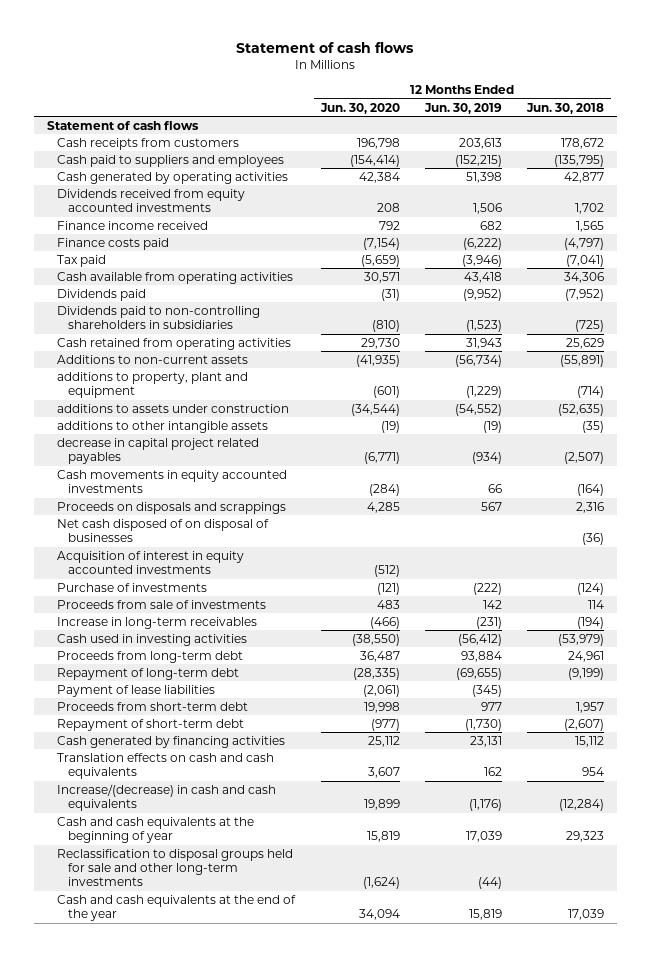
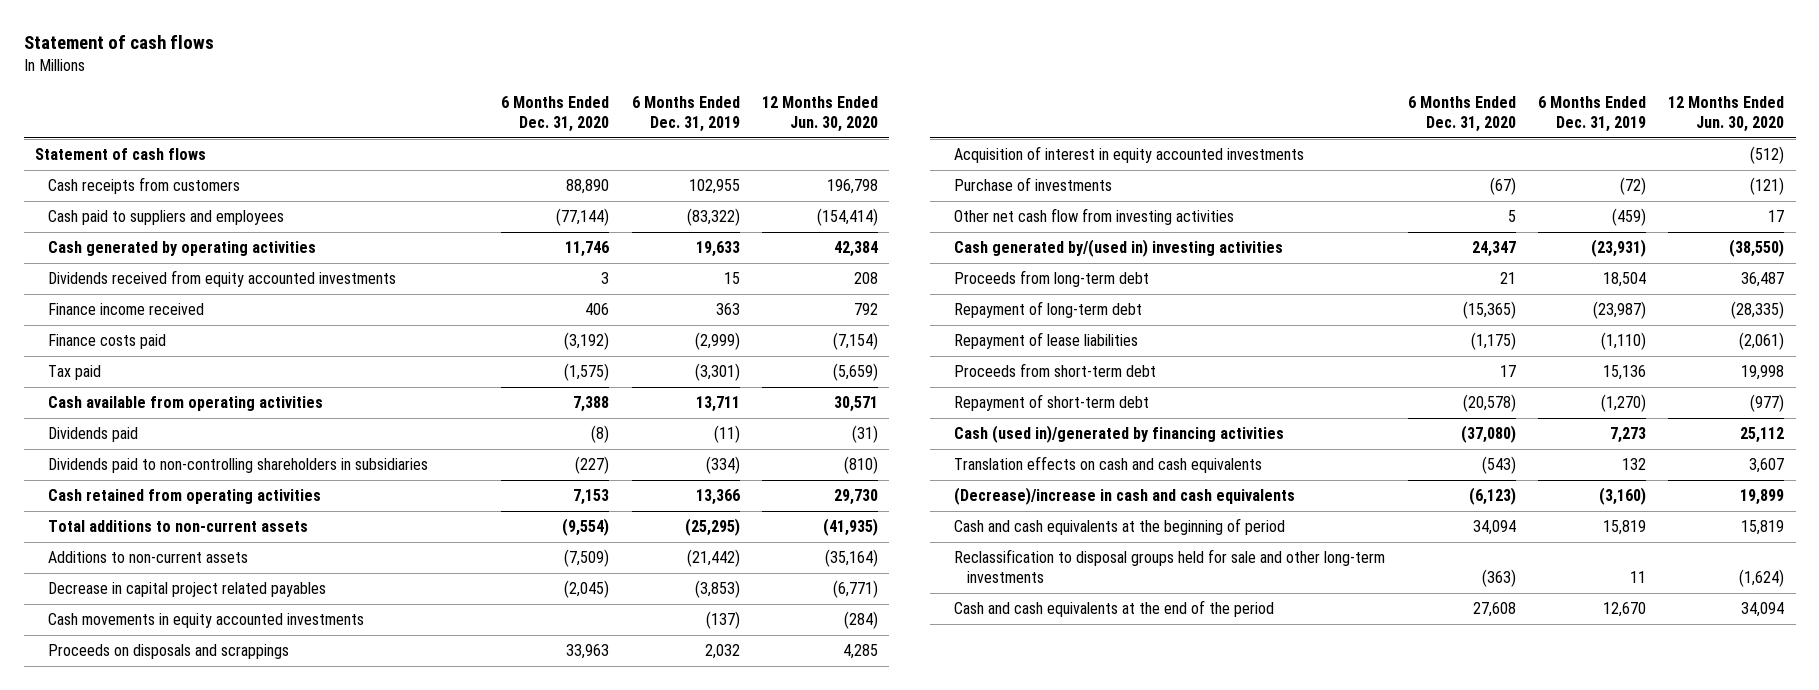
- | 12 Months Ended Jun. 30, 2020 | 12 Months Ended Jun. 30, 2019 | 12 Months Ended Jun. 30, 2018
+ | 6 Months Ended Dec. 31, 2020 | 6 Months Ended Dec. 31, 2019 | 12 Months Ended Jun. 30, 2020
- Additions to non-current assets | (41,935) | (56,734) | (55,891)
- additions to property, plant and equipment | (601) | (1,229) | (714)
- additions to assets under construction | (34,544) | (54,552) | (52,635)
- additions to other intangible assets | (19) | (19) | (35)
- decrease in capital project related payables | (6,771) | (934) | (2,507)
+ Total additions to non-current assets | (9,554) | (25,295) | (41,935)
+ Additions to non-current assets | (7,509) | (21,442) | (35,164)
+ Decrease in capital project related payables | (2,045) | (3,853) | (6,771)
- Net cash disposed of on disposal of businesses | | | (36)
- Proceeds from sale of investments | 483 | 142 | 114
- Increase in long-term receivables | (466) | (231) | (194)
- Cash used in investing activities | (38,550) | (56,412) | (53,979)
+ Other net cash flow from investing activities | 5 | (459) | 17
+ Cash generated by/(used in) investing activities | 24,347 | (23,931) | (38,550)
- Payment of lease liabilities | (2,061) | (345) |
+ Repayment of lease liabilities | (1,175) | (1,110) | (2,061)
- Cash generated by financing activities | 25,112 | 23,131 | 15,112
+ Cash (used in)/generated by financing activities | (37,080) | 7,273 | 25,112
- Increase/(decrease) in cash and cash equivalents | 19,899 | (1,176) | (12,284)
- Cash and cash equivalents at the beginning of year | 15,819 | 17,039 | 29,323
+ (Decrease)/increase in cash and cash equivalents | (6,123) | (3,160) | 19,899
+ Cash and cash equivalents at the beginning of period | 34,094 | 15,819 | 15,819
- Cash and cash equivalents at the end of the year | 34,094 | 15,819 | 17,039
+ Cash and cash equivalents at the end of the period | 27,608 | 12,670 | 34,094

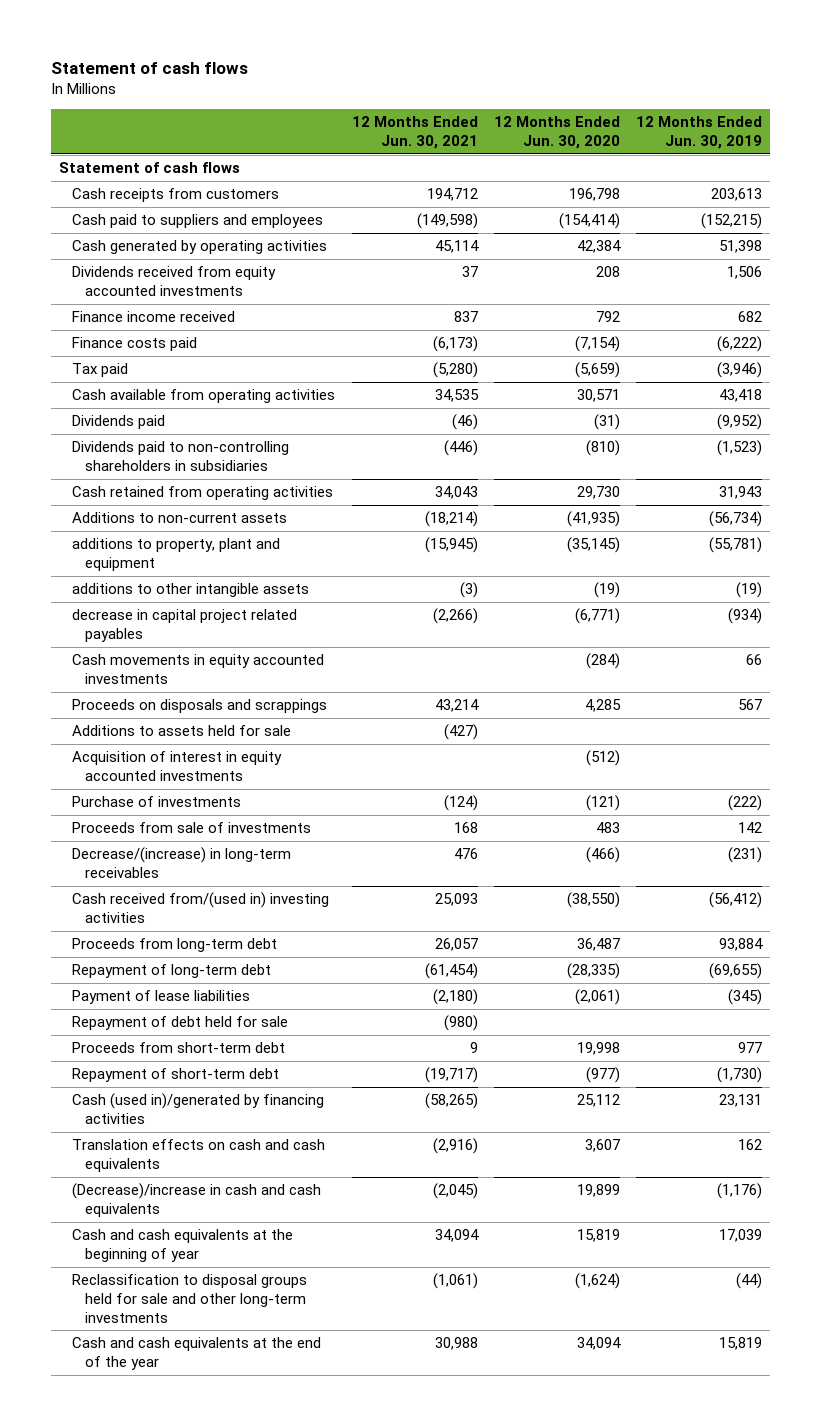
- | 6 Months Ended Dec. 31, 2020 | 6 Months Ended Dec. 31, 2019 | 12 Months Ended Jun. 30, 2020
+ | 12 Months Ended Jun. 30, 2021 | 12 Months Ended Jun. 30, 2020 | 12 Months Ended Jun. 30, 2019
- Total additions to non-current assets | (9,554) | (25,295) | (41,935)
- Additions to non-current assets | (7,509) | (21,442) | (35,164)
- Decrease in capital project related payables | (2,045) | (3,853) | (6,771)
+ Additions to non-current assets | (18,214) | (41,935) | (56,734)
+ additions to property, plant and equipment | (15,945) | (35,145) | (55,781)
+ additions to other intangible assets | (3) | (19) | (19)
+ decrease in capital project related payables | (2,266) | (6,771) | (934)
+ Additions to assets held for sale | (427) | |
- Other net cash flow from investing activities | 5 | (459) | 17
- Cash generated by/(used in) investing activities | 24,347 | (23,931) | (38,550)
+ Proceeds from sale of investments | 168 | 483 | 142
+ Decrease/(increase) in long-term receivables | 476 | (466) | (231)
+ Cash received from/(used in) investing activities | 25,093 | (38,550) | (56,412)
- Repayment of lease liabilities | (1,175) | (1,110) | (2,061)
+ Payment of lease liabilities | (2,180) | (2,061) | (345)
+ Repayment of debt held for sale | (980) | |
- Cash and cash equivalents at the beginning of period | 34,094 | 15,819 | 15,819
+ Cash and cash equivalents at the beginning of year | 34,094 | 15,819 | 17,039
- Cash and cash equivalents at the end of the period | 27,608 | 12,670 | 34,094
+ Cash and cash equivalents at the end of the year | 30,988 | 34,094 | 15,819

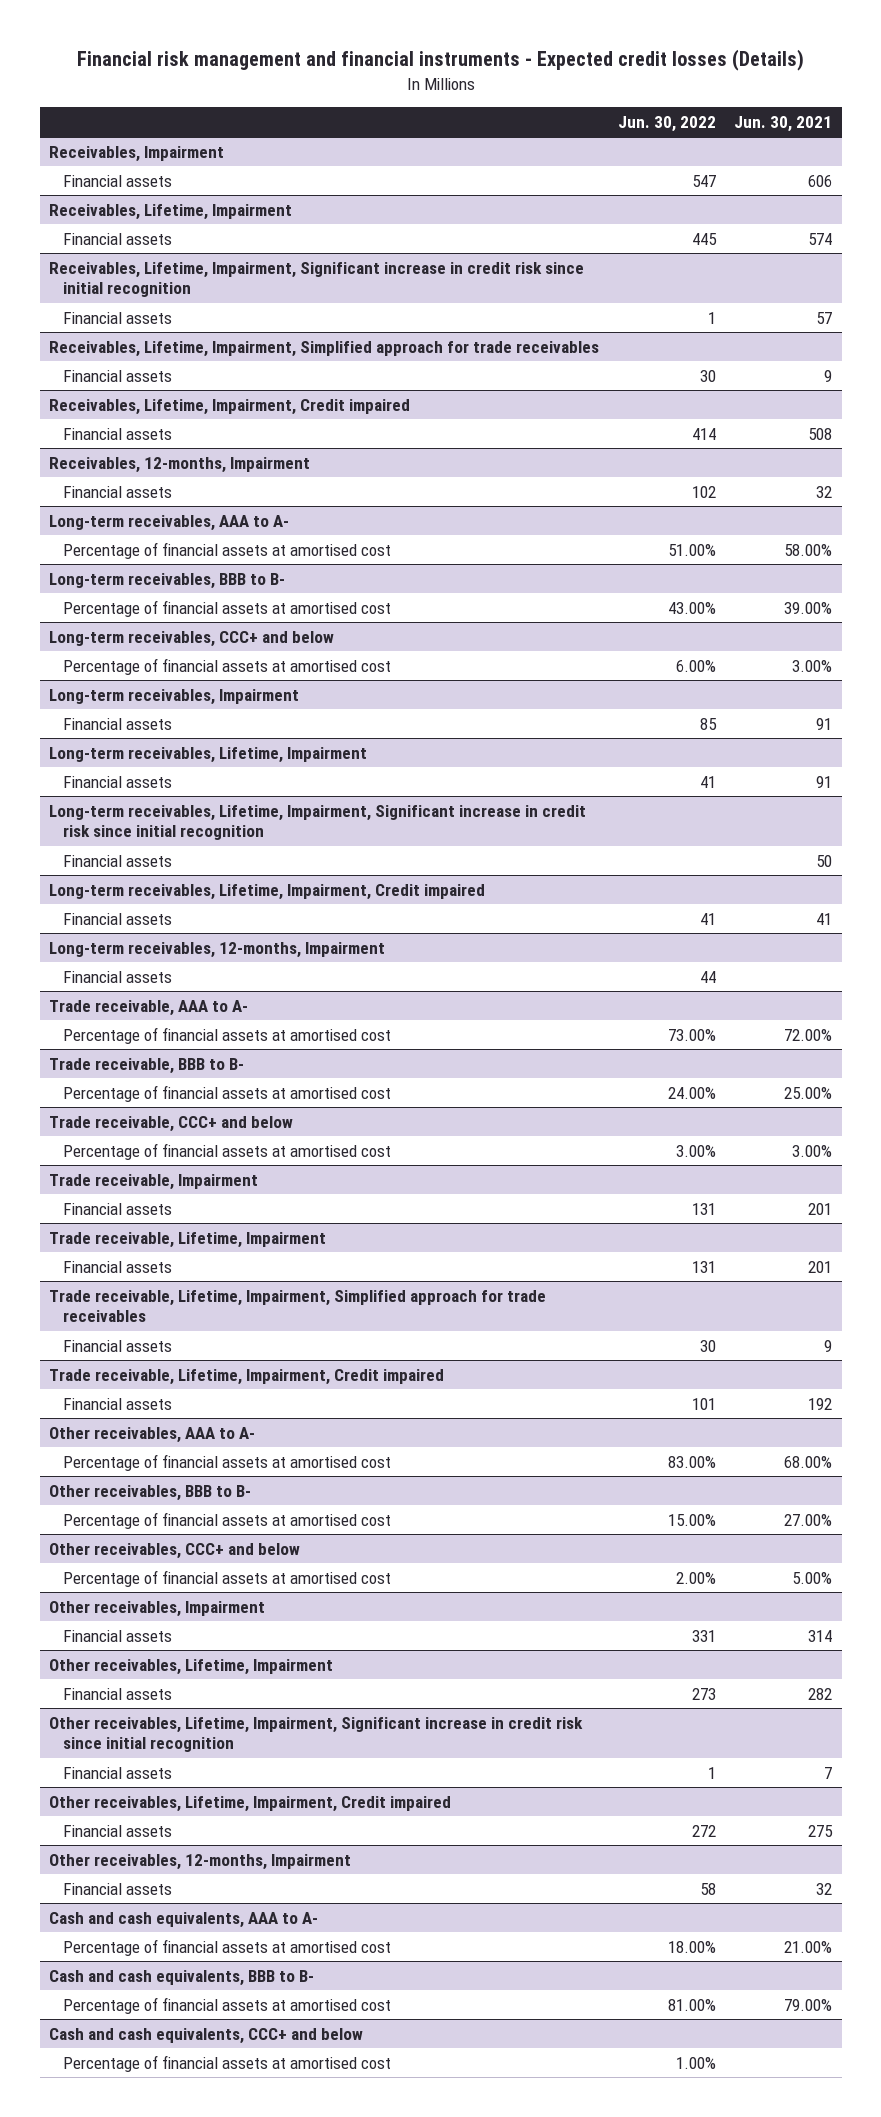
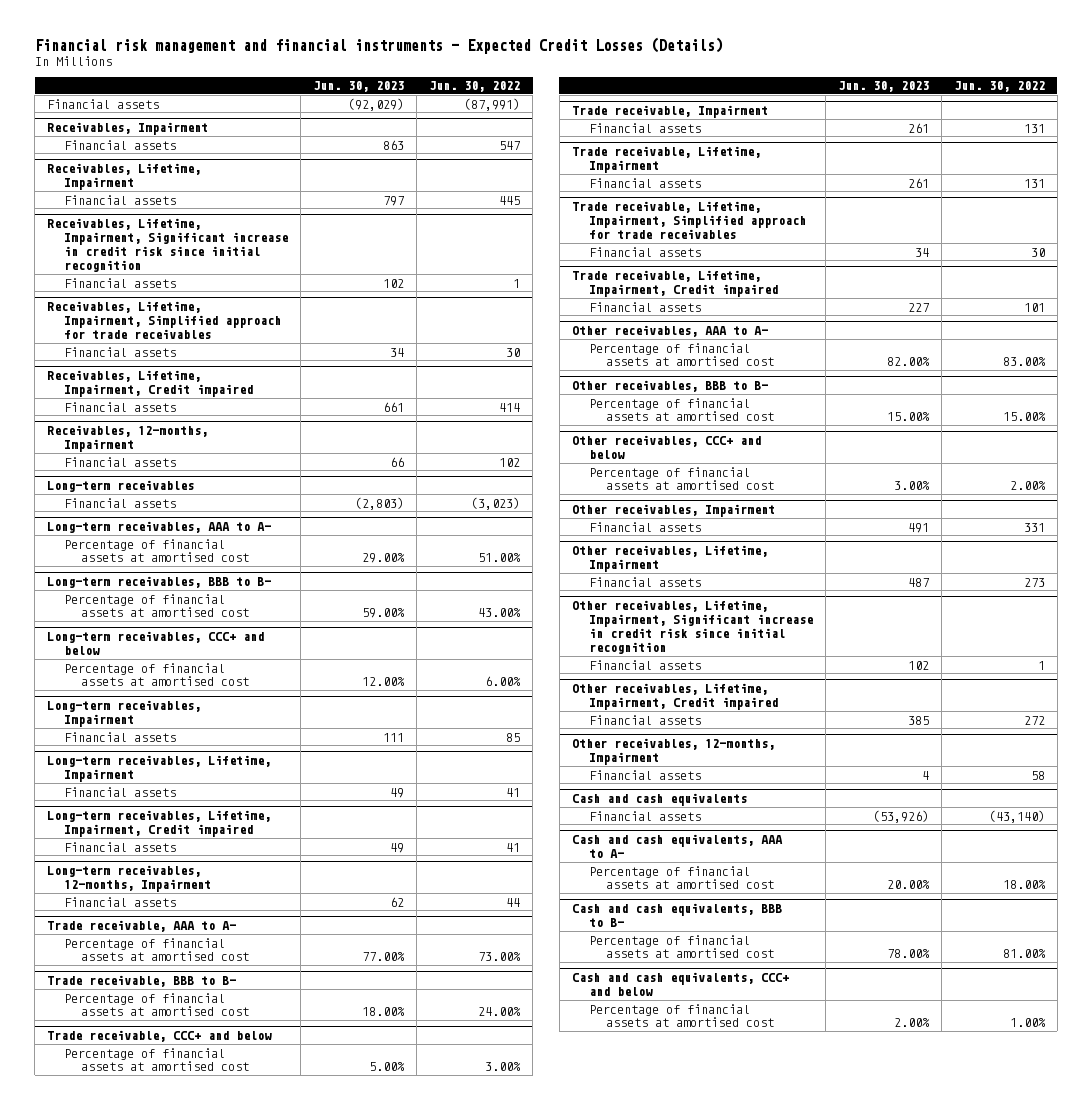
- Financial risk management and financial instruments - Expected credit losses (Details)
+ Financial risk management and financial instruments - Expected Credit Losses (Details)
- | Jun. 30, 2022 | Jun. 30, 2021
+ | Jun. 30, 2023 | Jun. 30, 2022
+ Financial assets | (92,029) | (87,991)
+ Long-term receivables
+ Financial assets | (2,803) | (3,023)
- Long-term receivables, Lifetime, Impairment, Significant increase in credit risk since initial recognition
- Financial assets | | 50
+ Cash and cash equivalents
+ Financial assets | (53,926) | (43,140)

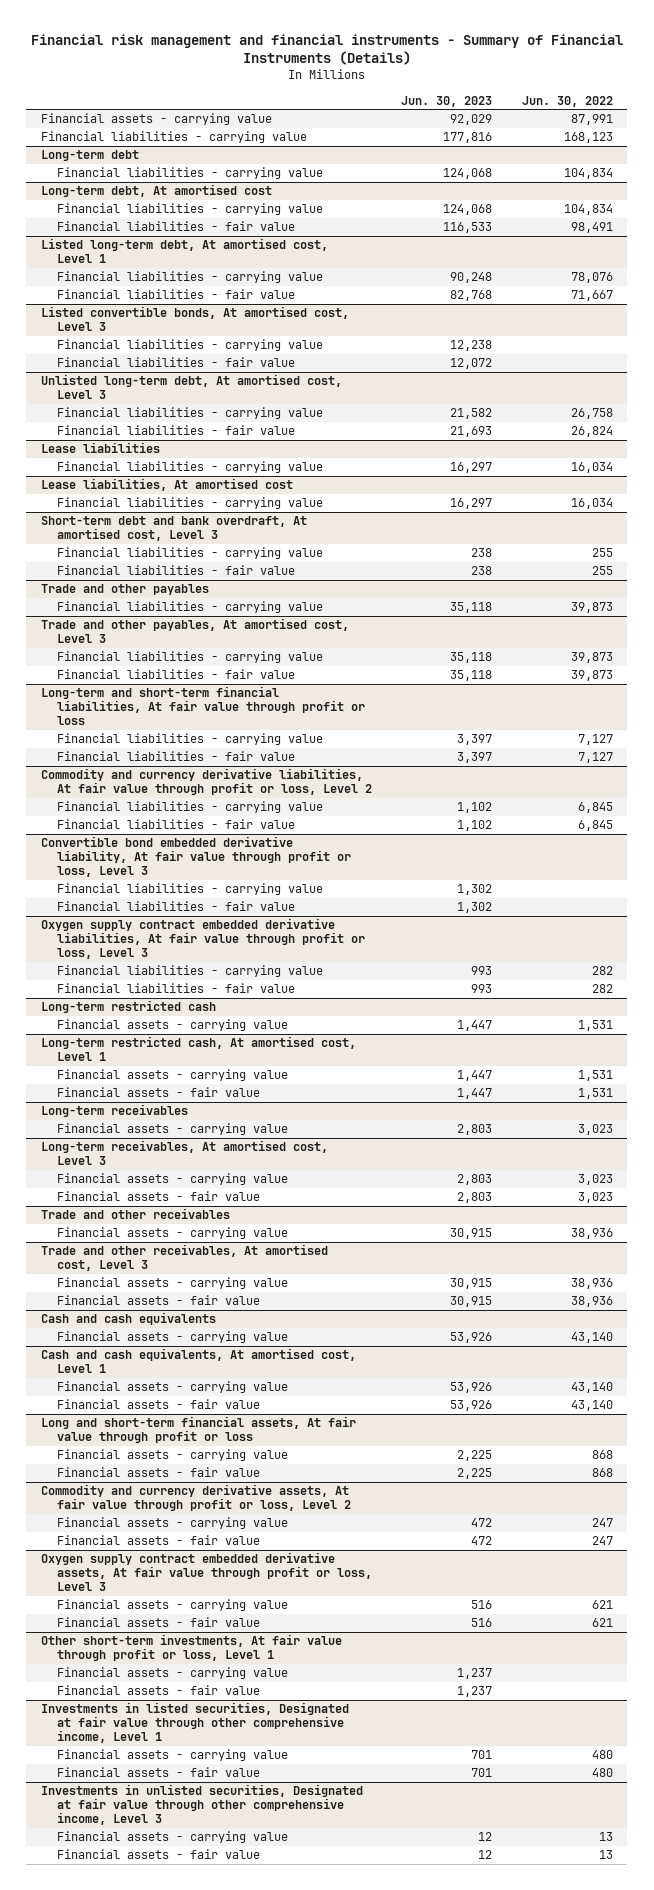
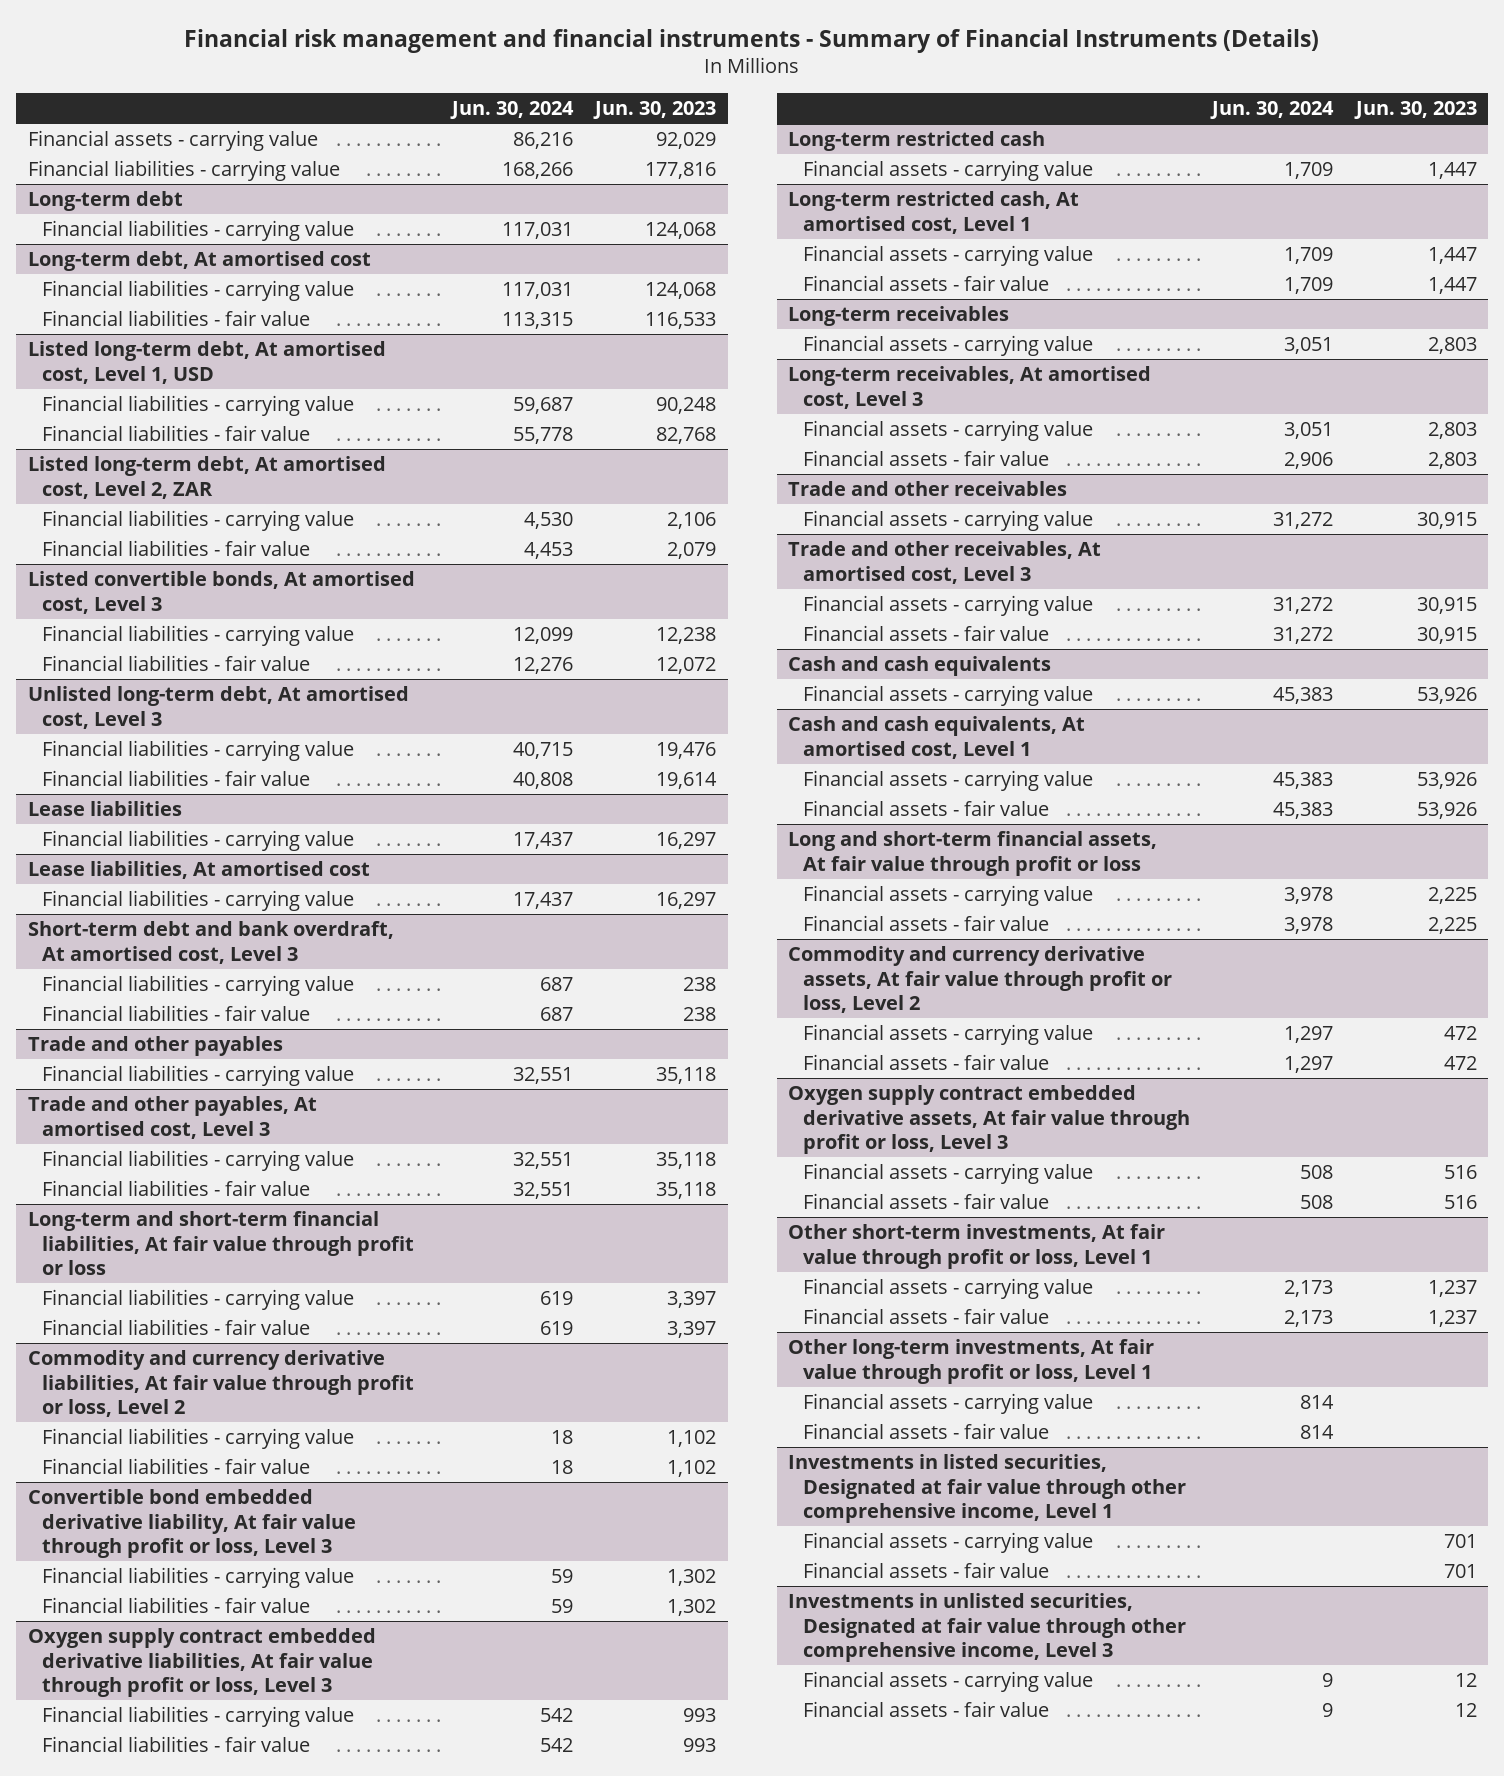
- | Jun. 30, 2023 | Jun. 30, 2022
+ | Jun. 30, 2024 | Jun. 30, 2023
- Listed long-term debt, At amortised cost, Level 1
+ Listed long-term debt, At amortised cost, Level 1, USD
+ Listed long-term debt, At amortised cost, Level 2, ZAR
+ Financial liabilities - carrying value | 4,530 | 2,106
+ Financial liabilities - fair value | 4,453 | 2,079
@ Unlisted long-term debt, At amortised cost, Level 3
- Financial liabilities - carrying value | 21,582 | 26,758
- Financial liabilities - fair value | 21,693 | 26,824
+ Financial liabilities - carrying value | 40,715 | 19,476
+ Financial liabilities - fair value | 40,808 | 19,614
+ Other long-term investments, At fair value through profit or loss, Level 1
+ Financial assets - carrying value | 814 |
+ Financial assets - fair value | 814 |

